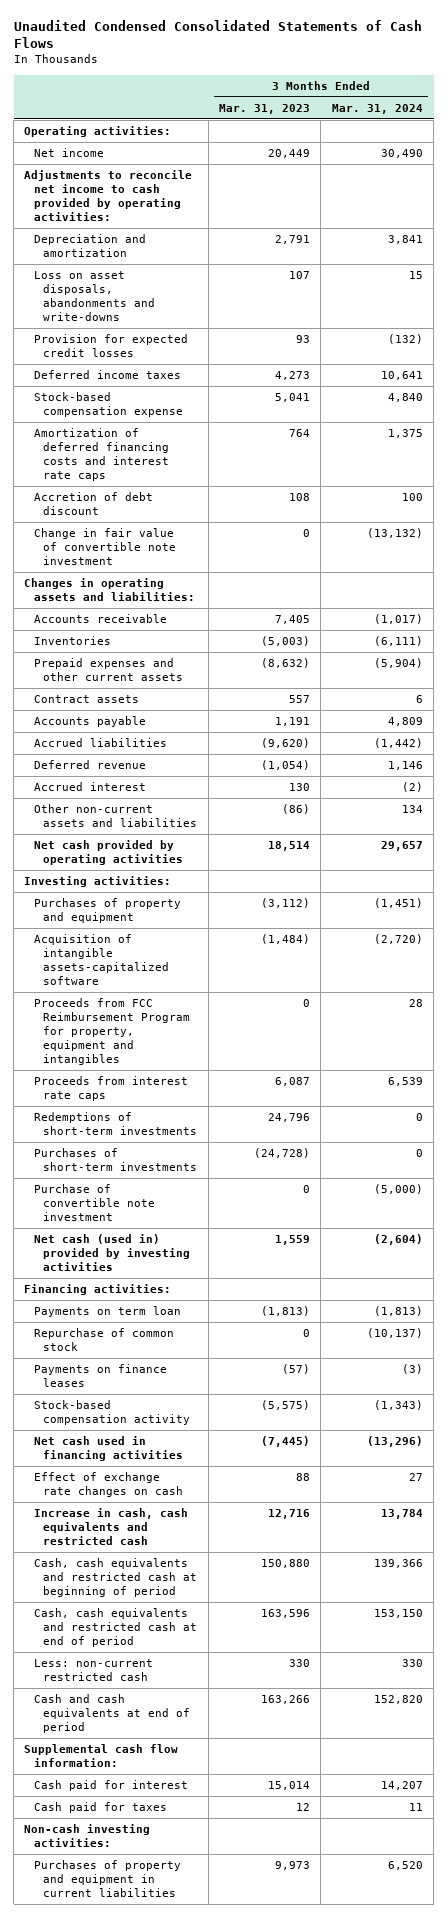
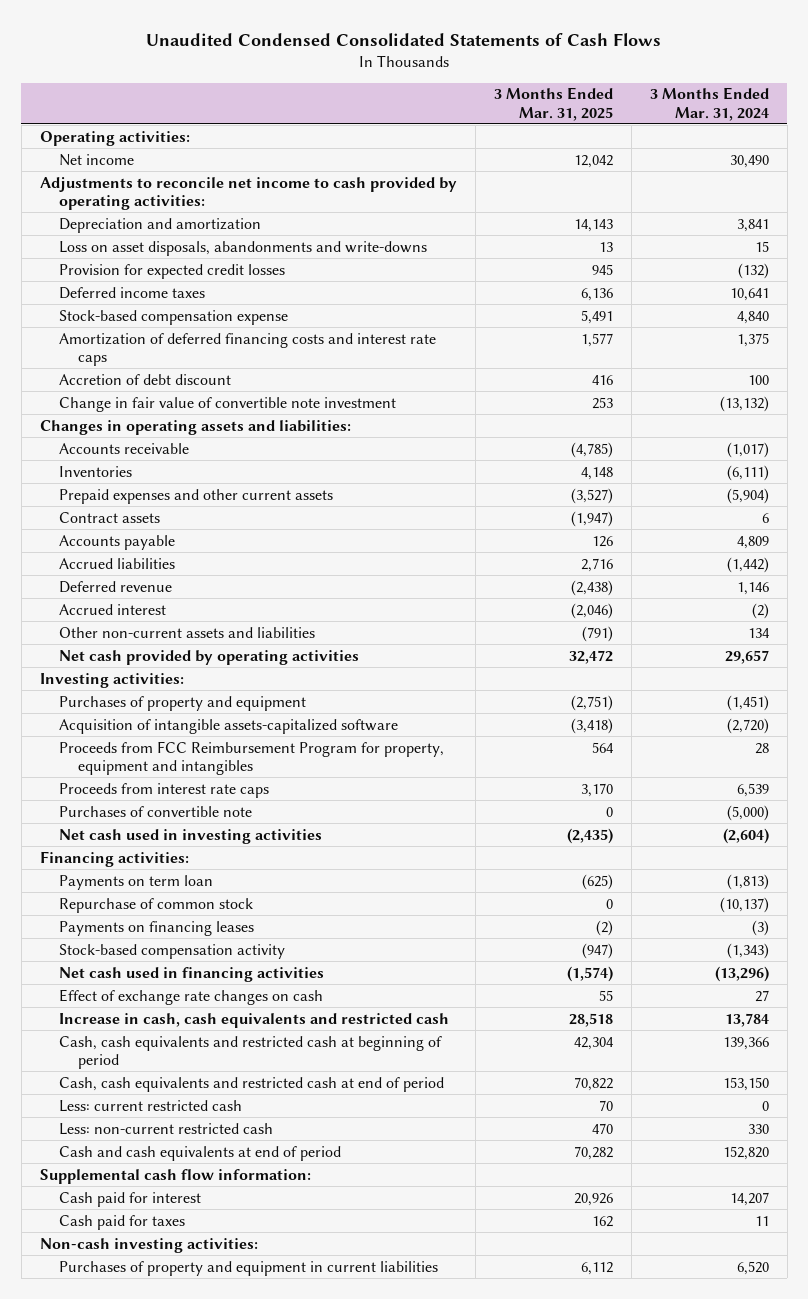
- | 3 Months Ended Mar. 31, 2023 | 3 Months Ended Mar. 31, 2024
+ | 3 Months Ended Mar. 31, 2025 | 3 Months Ended Mar. 31, 2024
- Redemptions of short-term investments | 24,796 | 0
- Purchases of short-term investments | (24,728) | 0
- Purchase of convertible note investment | 0 | (5,000)
- Net cash (used in) provided by investing activities | 1,559 | (2,604)
+ Purchases of convertible note | 0 | (5,000)
+ Net cash used in investing activities | (2,435) | (2,604)
- Payments on finance leases | (57) | (3)
+ Payments on financing leases | (2) | (3)
+ Less: current restricted cash | 70 | 0

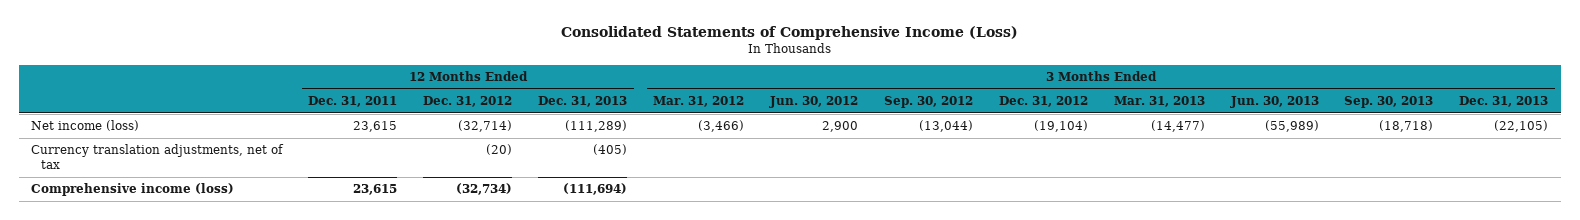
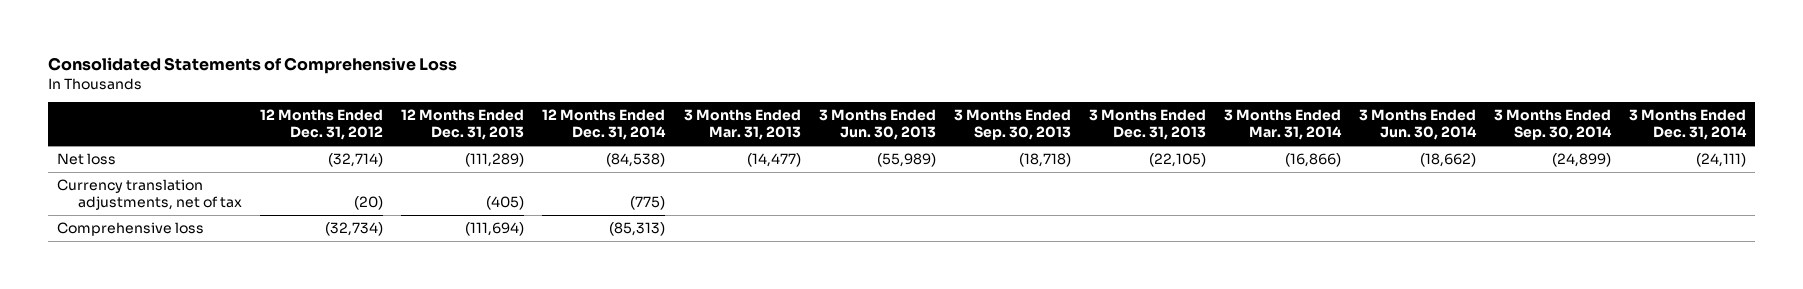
- Consolidated Statements of Comprehensive Income (Loss)
+ Consolidated Statements of Comprehensive Loss
- | 12 Months Ended Dec. 31, 2011 | 12 Months Ended Dec. 31, 2012 | 12 Months Ended Dec. 31, 2013 | 3 Months Ended Mar. 31, 2012 | 3 Months Ended Jun. 30, 2012 | 3 Months Ended Sep. 30, 2012 | 3 Months Ended Dec. 31, 2012 | 3 Months Ended Mar. 31, 2013 | 3 Months Ended Jun. 30, 2013 | 3 Months Ended Sep. 30, 2013 | 3 Months Ended Dec. 31, 2013
+ | 12 Months Ended Dec. 31, 2012 | 12 Months Ended Dec. 31, 2013 | 12 Months Ended Dec. 31, 2014 | 3 Months Ended Mar. 31, 2013 | 3 Months Ended Jun. 30, 2013 | 3 Months Ended Sep. 30, 2013 | 3 Months Ended Dec. 31, 2013 | 3 Months Ended Mar. 31, 2014 | 3 Months Ended Jun. 30, 2014 | 3 Months Ended Sep. 30, 2014 | 3 Months Ended Dec. 31, 2014
- Net income (loss) | 23,615 | (32,714) | (111,289) | (3,466) | 2,900 | (13,044) | (19,104) | (14,477) | (55,989) | (18,718) | (22,105)
+ Net loss | (32,714) | (111,289) | (84,538) | (14,477) | (55,989) | (18,718) | (22,105) | (16,866) | (18,662) | (24,899) | (24,111)
- Comprehensive income (loss) | 23,615 | (32,734) | (111,694) | | | | | | | |
+ Comprehensive loss | (32,734) | (111,694) | (85,313) | | | | | | | |

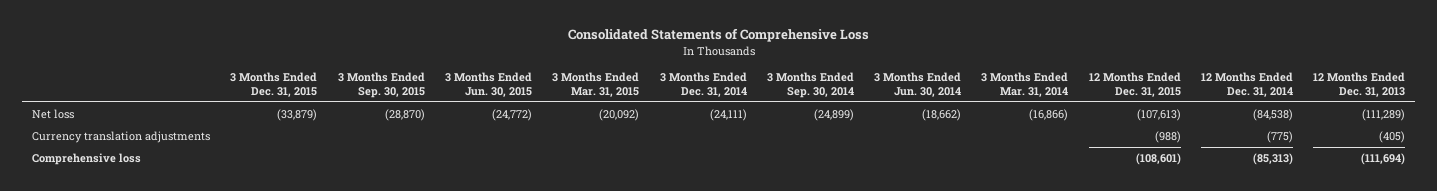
- | 12 Months Ended Dec. 31, 2012 | 12 Months Ended Dec. 31, 2013 | 12 Months Ended Dec. 31, 2014 | 3 Months Ended Mar. 31, 2013 | 3 Months Ended Jun. 30, 2013 | 3 Months Ended Sep. 30, 2013 | 3 Months Ended Dec. 31, 2013 | 3 Months Ended Mar. 31, 2014 | 3 Months Ended Jun. 30, 2014 | 3 Months Ended Sep. 30, 2014 | 3 Months Ended Dec. 31, 2014
+ | 3 Months Ended Dec. 31, 2015 | 3 Months Ended Sep. 30, 2015 | 3 Months Ended Jun. 30, 2015 | 3 Months Ended Mar. 31, 2015 | 3 Months Ended Dec. 31, 2014 | 3 Months Ended Sep. 30, 2014 | 3 Months Ended Jun. 30, 2014 | 3 Months Ended Mar. 31, 2014 | 12 Months Ended Dec. 31, 2015 | 12 Months Ended Dec. 31, 2014 | 12 Months Ended Dec. 31, 2013
- Currency translation adjustments, net of tax | (20) | (405) | (775) | | | | | | | |
+ Currency translation adjustments | | | | | | | | | (988) | (775) | (405)

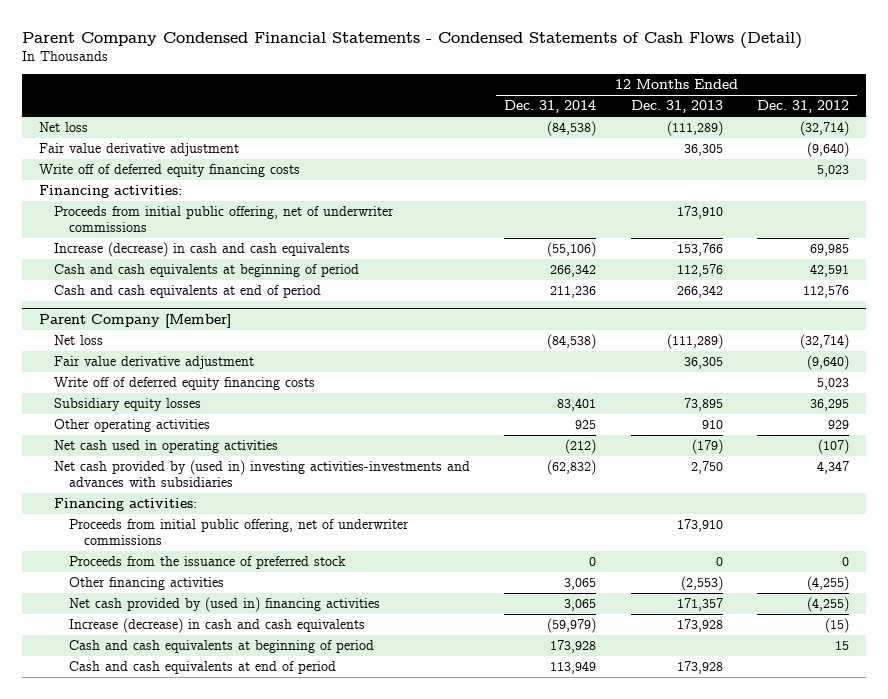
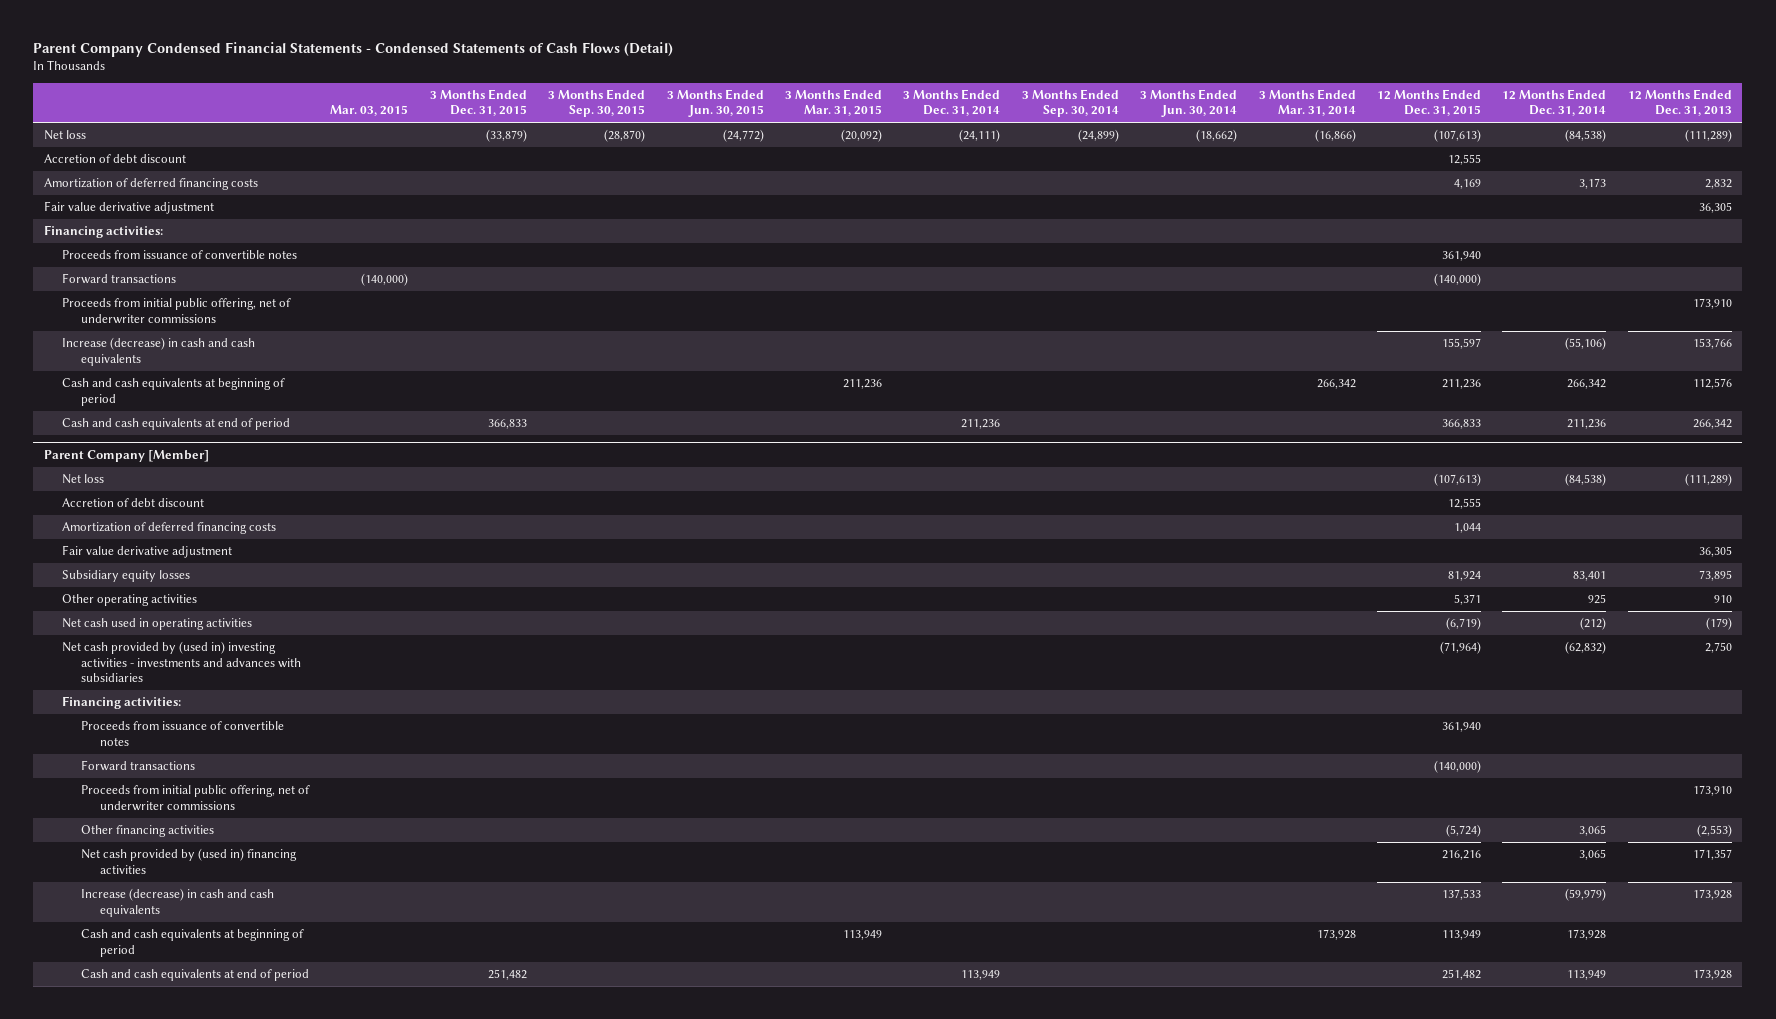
- | 12 Months Ended Dec. 31, 2014 | 12 Months Ended Dec. 31, 2013 | 12 Months Ended Dec. 31, 2012
+ | Mar. 03, 2015 | 3 Months Ended Dec. 31, 2015 | 3 Months Ended Sep. 30, 2015 | 3 Months Ended Jun. 30, 2015 | 3 Months Ended Mar. 31, 2015 | 3 Months Ended Dec. 31, 2014 | 3 Months Ended Sep. 30, 2014 | 3 Months Ended Jun. 30, 2014 | 3 Months Ended Mar. 31, 2014 | 12 Months Ended Dec. 31, 2015 | 12 Months Ended Dec. 31, 2014 | 12 Months Ended Dec. 31, 2013
+ Accretion of debt discount | | | | | | | | | | 12,555 | |
+ Amortization of deferred financing costs | | | | | | | | | | 4,169 | 3,173 | 2,832
- Write off of deferred equity financing costs | | | 5,023
+ Proceeds from issuance of convertible notes | | | | | | | | | | 361,940 | |
+ Forward transactions | (140,000) | | | | | | | | | (140,000) | |
@ Parent Company [Member]
+ Accretion of debt discount | | | | | | | | | | 12,555 | |
+ Amortization of deferred financing costs | | | | | | | | | | 1,044 | |
- Write off of deferred equity financing costs | | | 5,023
- Net cash provided by (used in) investing activities-investments and advances with subsidiaries | (62,832) | 2,750 | 4,347
+ Net cash provided by (used in) investing activities - investments and advances with subsidiaries | | | | | | | | | | (71,964) | (62,832) | 2,750
+ Proceeds from issuance of convertible notes | | | | | | | | | | 361,940 | |
+ Forward transactions | | | | | | | | | | (140,000) | |
- Proceeds from the issuance of preferred stock | 0 | 0 | 0

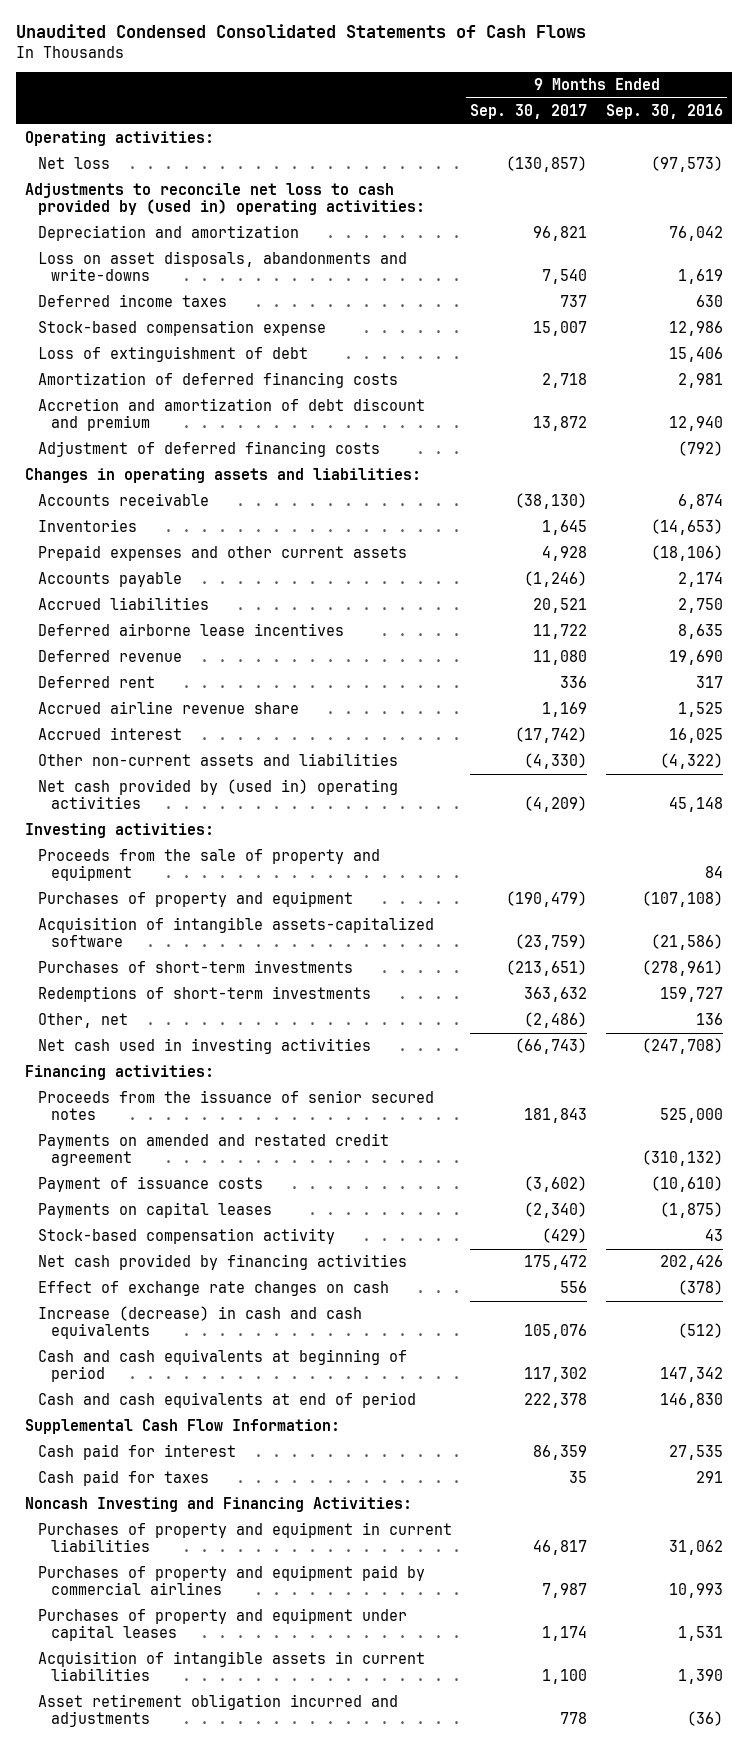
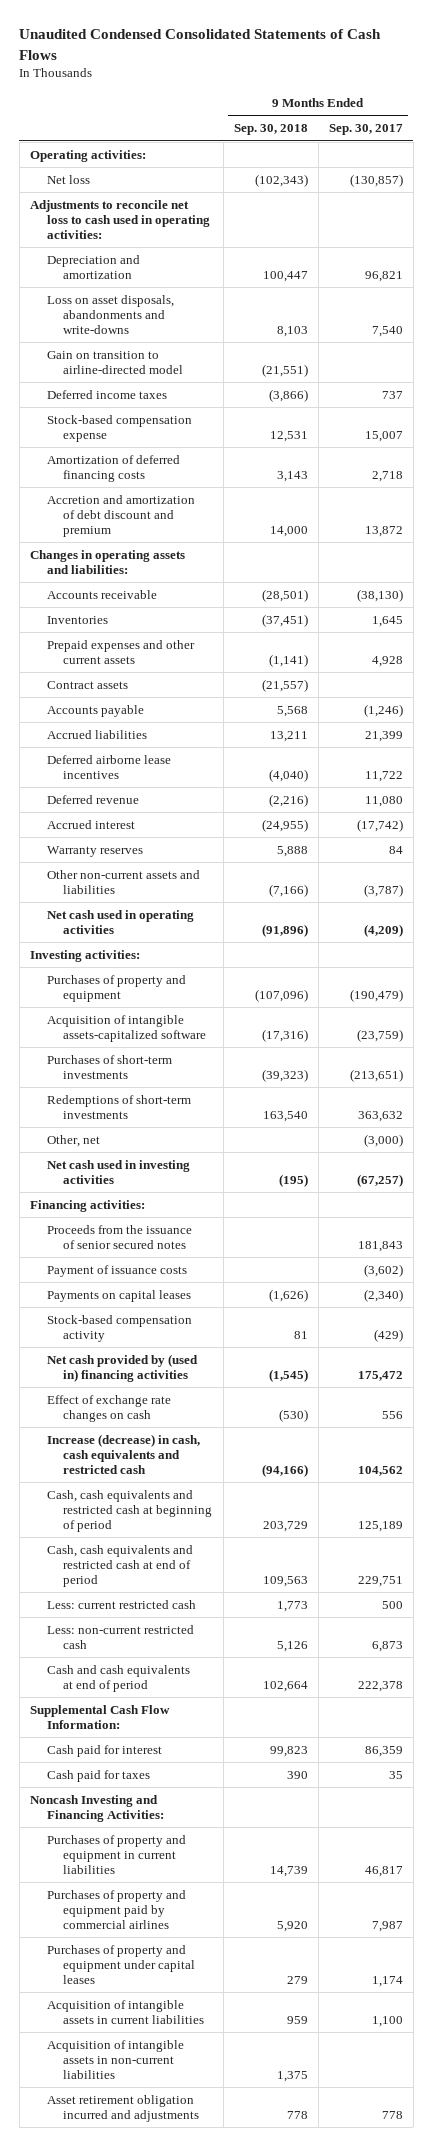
- | 9 Months Ended Sep. 30, 2017 | 9 Months Ended Sep. 30, 2016
+ | 9 Months Ended Sep. 30, 2018 | 9 Months Ended Sep. 30, 2017
- Adjustments to reconcile net loss to cash provided by (used in) operating activities:
+ Adjustments to reconcile net loss to cash used in operating activities:
+ Gain on transition to airline-directed model | (21,551) |
- Loss of extinguishment of debt | | 15,406
- Adjustment of deferred financing costs | | (792)
+ Contract assets | (21,557) |
- Accrued liabilities | 20,521 | 2,750
+ Accrued liabilities | 13,211 | 21,399
- Deferred rent | 336 | 317
- Accrued airline revenue share | 1,169 | 1,525
- Other non-current assets and liabilities | (4,330) | (4,322)
- Net cash provided by (used in) operating activities | (4,209) | 45,148
+ Warranty reserves | 5,888 | 84
+ Other non-current assets and liabilities | (7,166) | (3,787)
+ Net cash used in operating activities | (91,896) | (4,209)
- Proceeds from the sale of property and equipment | | 84
- Other, net | (2,486) | 136
- Net cash used in investing activities | (66,743) | (247,708)
+ Other, net | | (3,000)
+ Net cash used in investing activities | (195) | (67,257)
- Payments on amended and restated credit agreement | | (310,132)
- Net cash provided by financing activities | 175,472 | 202,426
+ Net cash provided by (used in) financing activities | (1,545) | 175,472
- Increase (decrease) in cash and cash equivalents | 105,076 | (512)
- Cash and cash equivalents at beginning of period | 117,302 | 147,342
+ Increase (decrease) in cash, cash equivalents and restricted cash | (94,166) | 104,562
+ Cash, cash equivalents and restricted cash at beginning of period | 203,729 | 125,189
+ Cash, cash equivalents and restricted cash at end of period | 109,563 | 229,751
+ Less: current restricted cash | 1,773 | 500
+ Less: non-current restricted cash | 5,126 | 6,873
+ Acquisition of intangible assets in non-current liabilities | 1,375 |

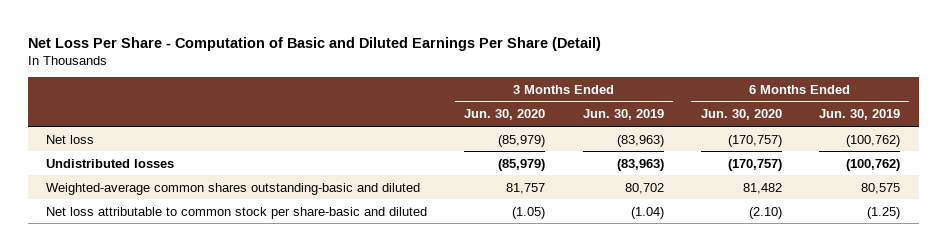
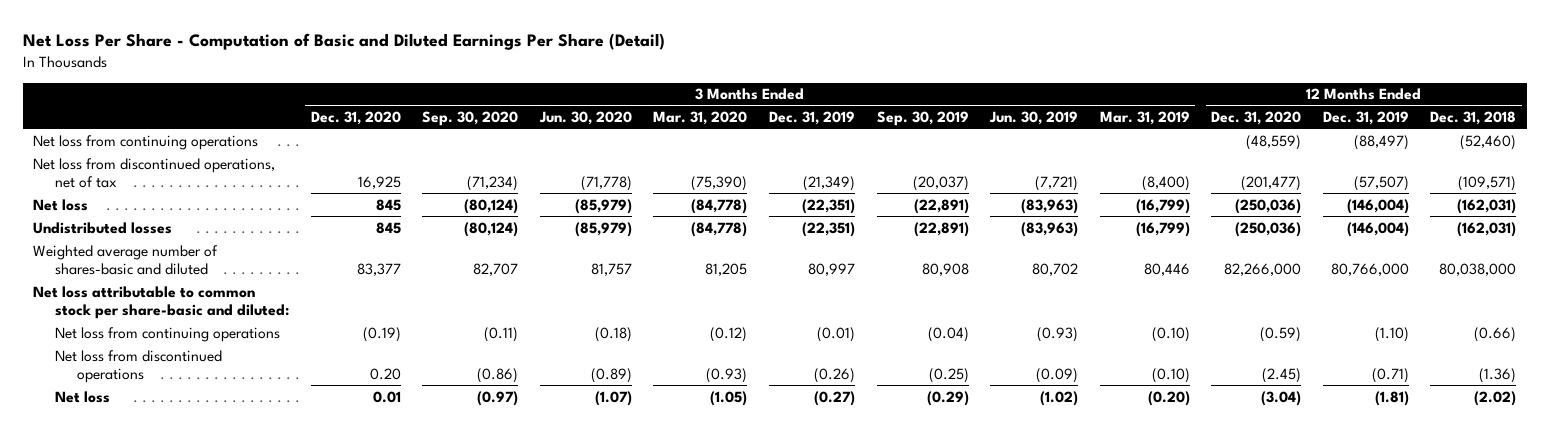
- | 3 Months Ended Jun. 30, 2020 | 3 Months Ended Jun. 30, 2019 | 6 Months Ended Jun. 30, 2020 | 6 Months Ended Jun. 30, 2019
+ | 3 Months Ended Dec. 31, 2020 | 3 Months Ended Sep. 30, 2020 | 3 Months Ended Jun. 30, 2020 | 3 Months Ended Mar. 31, 2020 | 3 Months Ended Dec. 31, 2019 | 3 Months Ended Sep. 30, 2019 | 3 Months Ended Jun. 30, 2019 | 3 Months Ended Mar. 31, 2019 | 12 Months Ended Dec. 31, 2020 | 12 Months Ended Dec. 31, 2019 | 12 Months Ended Dec. 31, 2018
+ Net loss from continuing operations | | | | | | | | | (48,559) | (88,497) | (52,460)
+ Net loss from discontinued operations, net of tax | 16,925 | (71,234) | (71,778) | (75,390) | (21,349) | (20,037) | (7,721) | (8,400) | (201,477) | (57,507) | (109,571)
- Weighted-average common shares outstanding-basic and diluted | 81,757 | 80,702 | 81,482 | 80,575
- Net loss attributable to common stock per share-basic and diluted | (1.05) | (1.04) | (2.10) | (1.25)
+ Weighted average number of shares-basic and diluted | 83,377 | 82,707 | 81,757 | 81,205 | 80,997 | 80,908 | 80,702 | 80,446 | 82,266,000 | 80,766,000 | 80,038,000
+ Net loss attributable to common stock per share-basic and diluted:
+ Net loss from continuing operations | (0.19) | (0.11) | (0.18) | (0.12) | (0.01) | (0.04) | (0.93) | (0.10) | (0.59) | (1.10) | (0.66)
+ Net loss from discontinued operations | 0.20 | (0.86) | (0.89) | (0.93) | (0.26) | (0.25) | (0.09) | (0.10) | (2.45) | (0.71) | (1.36)
+ Net loss | 0.01 | (0.97) | (1.07) | (1.05) | (0.27) | (0.29) | (1.02) | (0.20) | (3.04) | (1.81) | (2.02)

